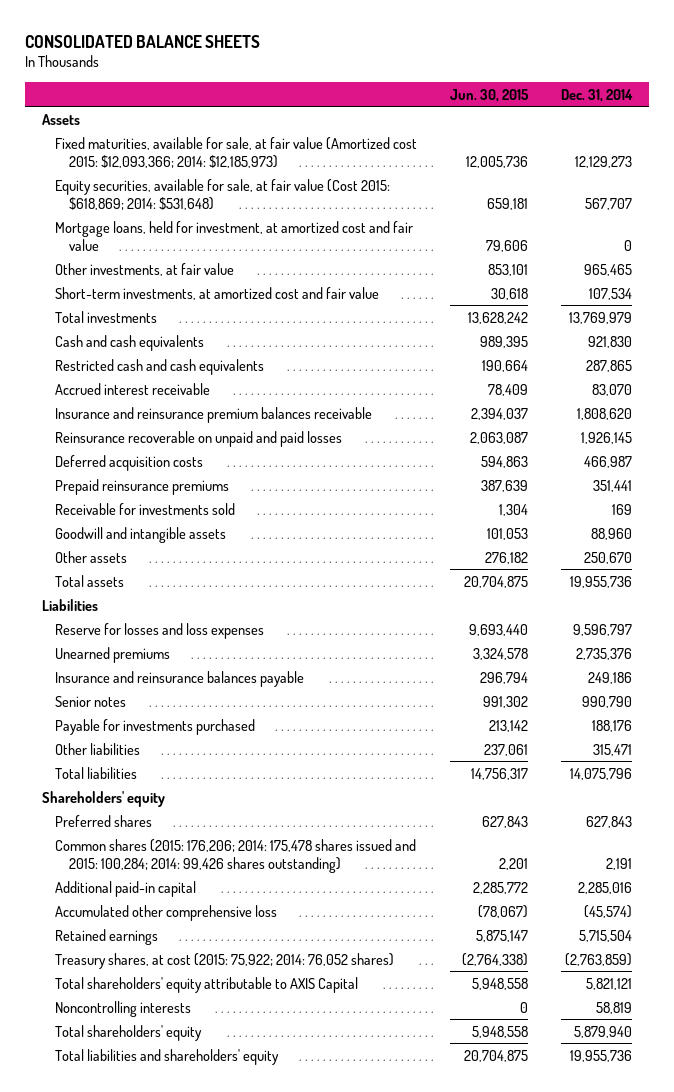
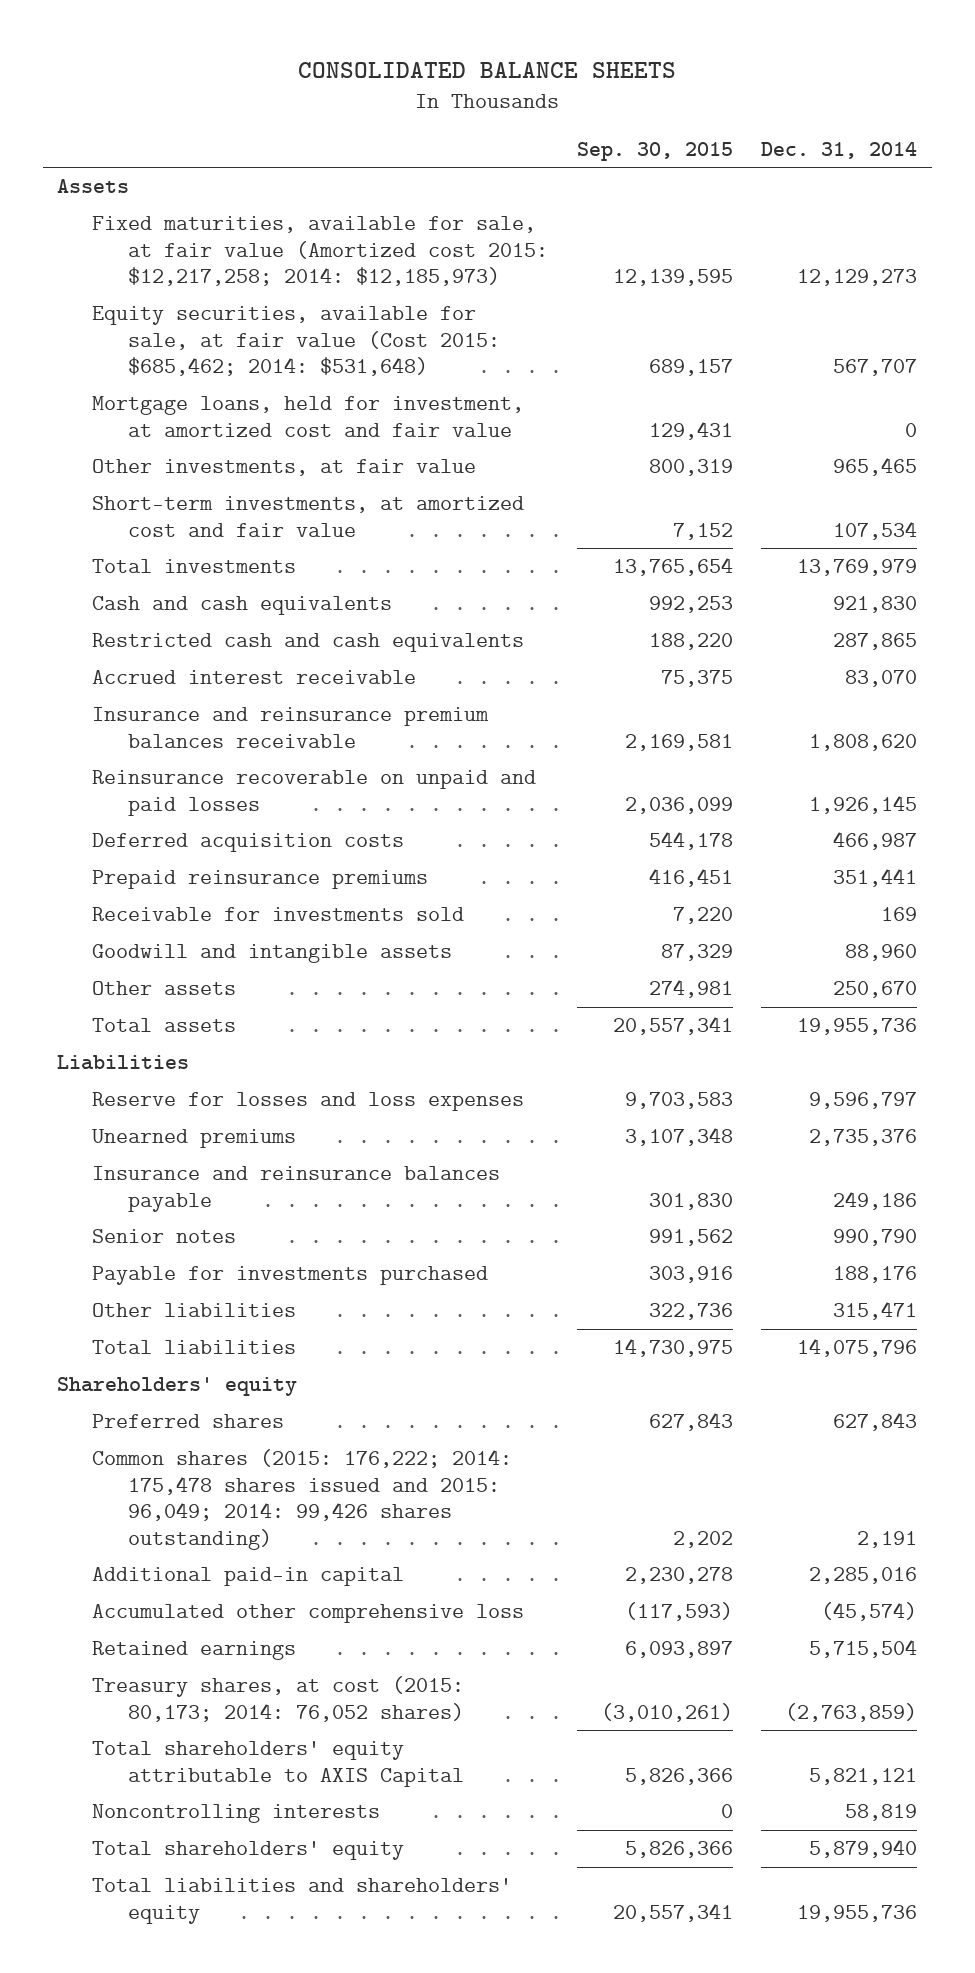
- | Jun. 30, 2015 | Dec. 31, 2014
+ | Sep. 30, 2015 | Dec. 31, 2014
- Fixed maturities, available for sale, at fair value (Amortized cost 2015: $12,093,366; 2014: $12,185,973) | 12,005,736 | 12,129,273
- Equity securities, available for sale, at fair value (Cost 2015: $618,869; 2014: $531,648) | 659,181 | 567,707
+ Fixed maturities, available for sale, at fair value (Amortized cost 2015: $12,217,258; 2014: $12,185,973) | 12,139,595 | 12,129,273
+ Equity securities, available for sale, at fair value (Cost 2015: $685,462; 2014: $531,648) | 689,157 | 567,707
- Common shares (2015: 176,206; 2014: 175,478 shares issued and 2015: 100,284; 2014: 99,426 shares outstanding) | 2,201 | 2,191
+ Common shares (2015: 176,222; 2014: 175,478 shares issued and 2015: 96,049; 2014: 99,426 shares outstanding) | 2,202 | 2,191
- Treasury shares, at cost (2015: 75,922; 2014: 76,052 shares) | (2,764,338) | (2,763,859)
+ Treasury shares, at cost (2015: 80,173; 2014: 76,052 shares) | (3,010,261) | (2,763,859)

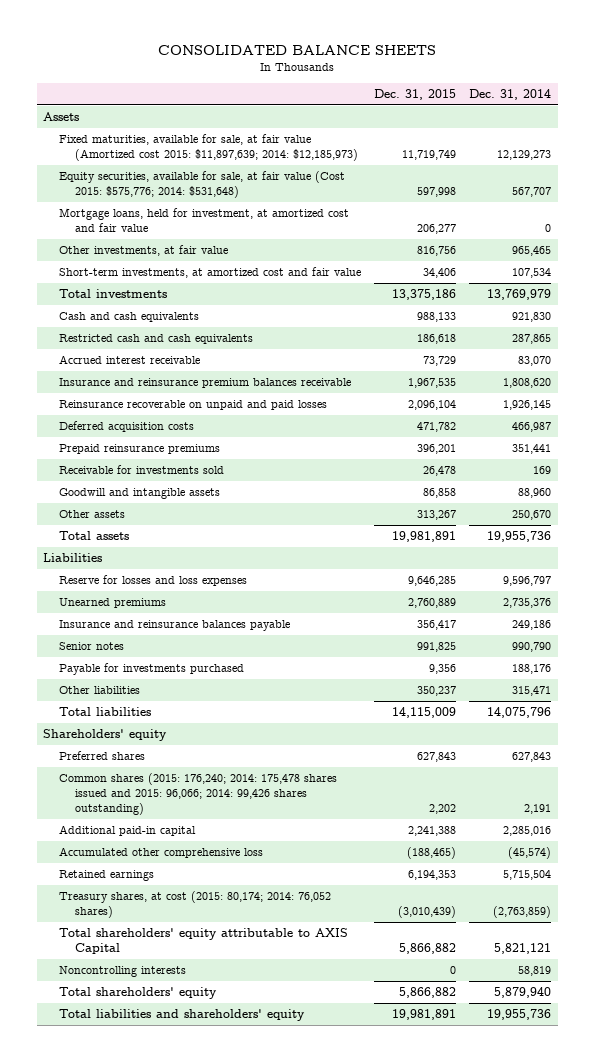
- | Sep. 30, 2015 | Dec. 31, 2014
+ | Dec. 31, 2015 | Dec. 31, 2014
- Fixed maturities, available for sale, at fair value (Amortized cost 2015: $12,217,258; 2014: $12,185,973) | 12,139,595 | 12,129,273
- Equity securities, available for sale, at fair value (Cost 2015: $685,462; 2014: $531,648) | 689,157 | 567,707
+ Fixed maturities, available for sale, at fair value (Amortized cost 2015: $11,897,639; 2014: $12,185,973) | 11,719,749 | 12,129,273
+ Equity securities, available for sale, at fair value (Cost 2015: $575,776; 2014: $531,648) | 597,998 | 567,707
- Common shares (2015: 176,222; 2014: 175,478 shares issued and 2015: 96,049; 2014: 99,426 shares outstanding) | 2,202 | 2,191
+ Common shares (2015: 176,240; 2014: 175,478 shares issued and 2015: 96,066; 2014: 99,426 shares outstanding) | 2,202 | 2,191
- Treasury shares, at cost (2015: 80,173; 2014: 76,052 shares) | (3,010,261) | (2,763,859)
+ Treasury shares, at cost (2015: 80,174; 2014: 76,052 shares) | (3,010,439) | (2,763,859)

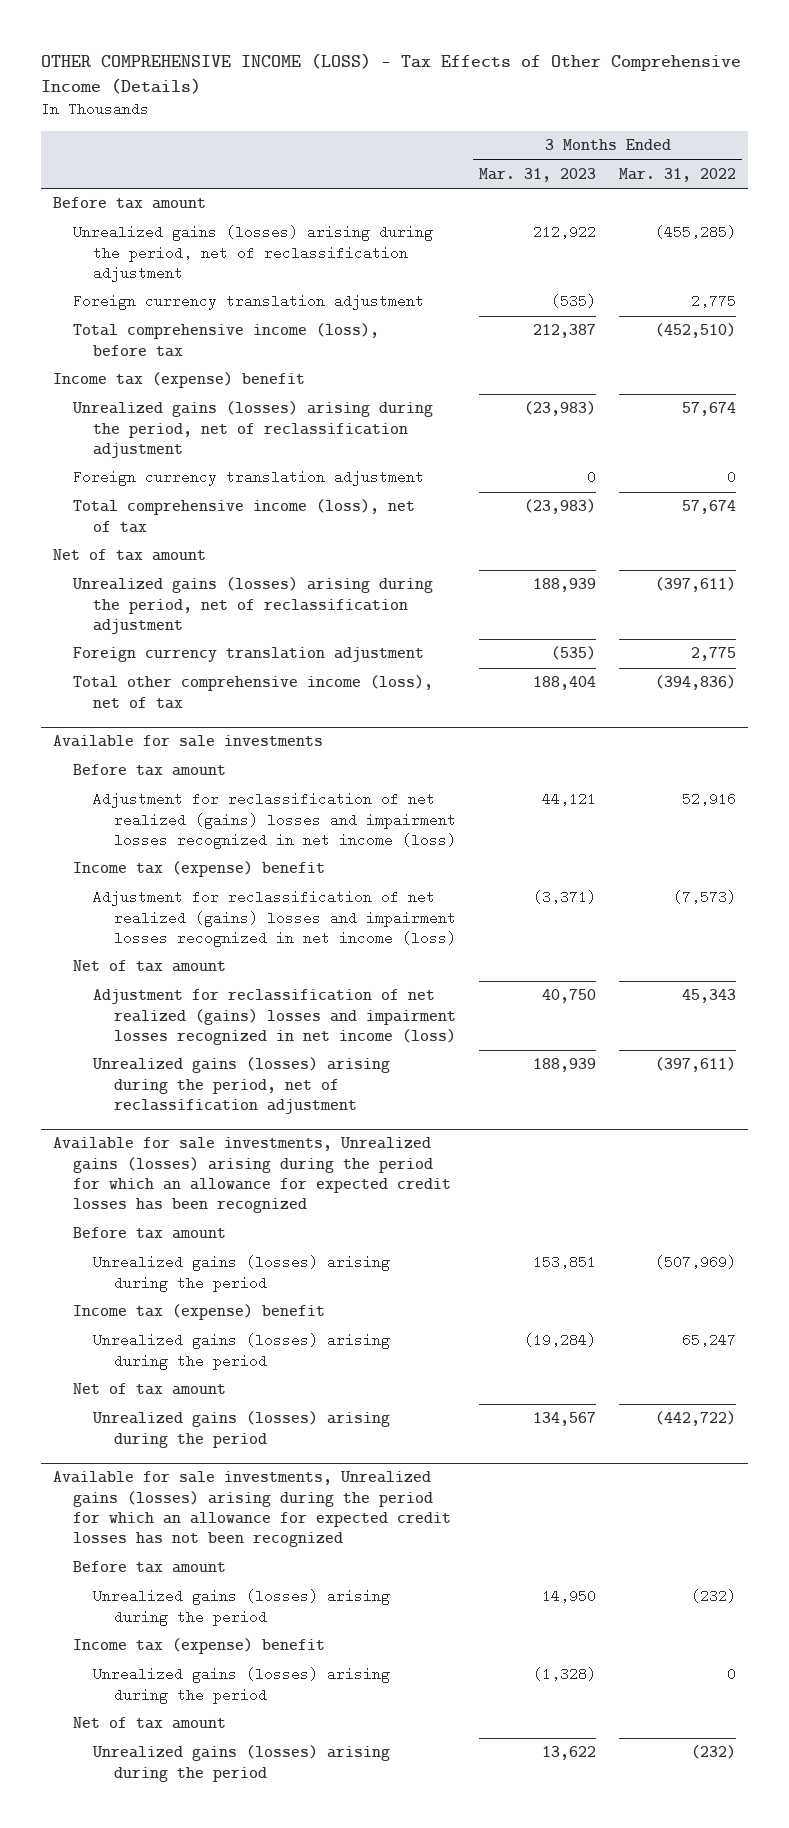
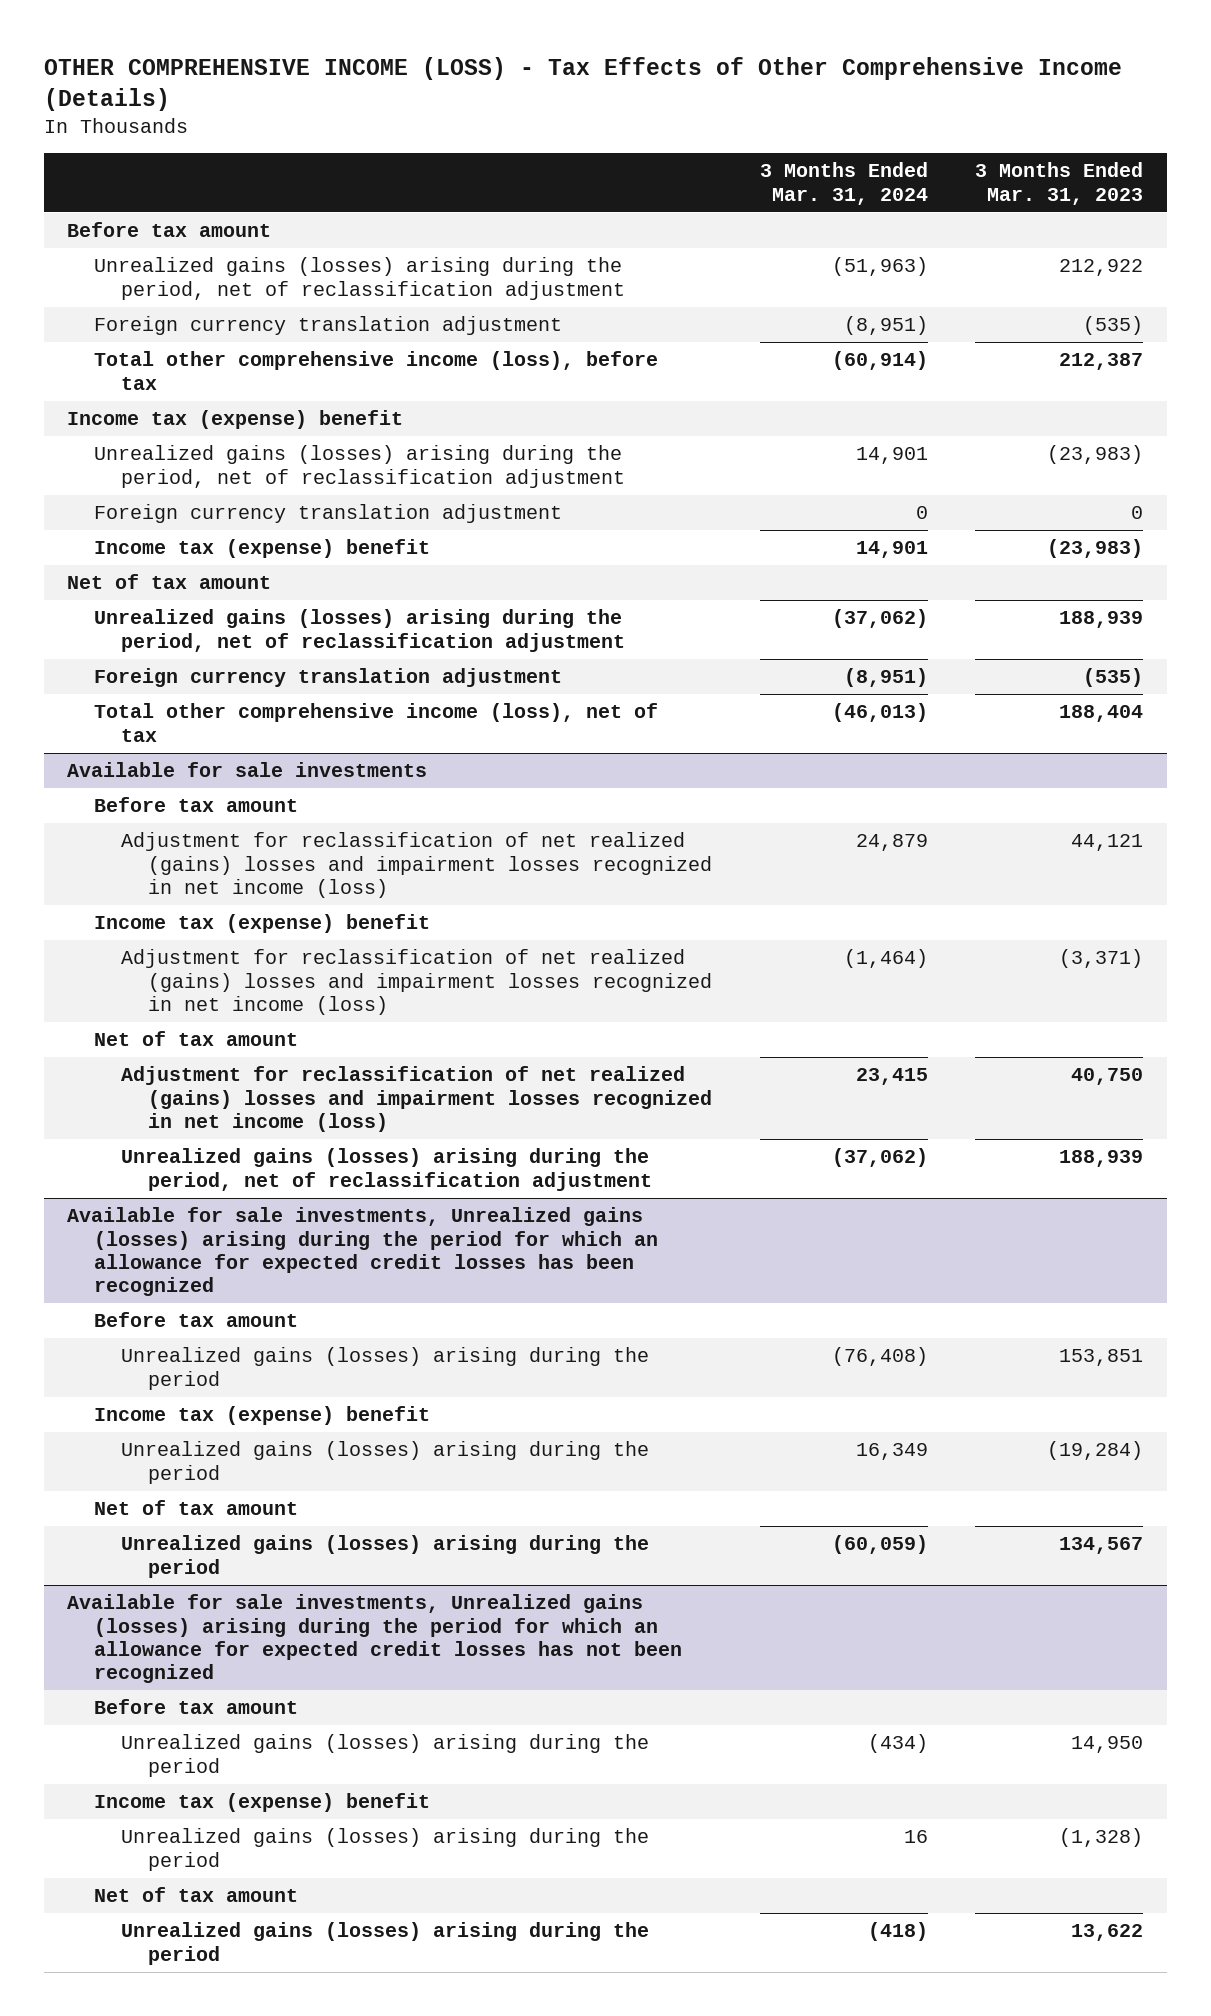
- | 3 Months Ended Mar. 31, 2023 | 3 Months Ended Mar. 31, 2022
+ | 3 Months Ended Mar. 31, 2024 | 3 Months Ended Mar. 31, 2023
- Total comprehensive income (loss), before tax | 212,387 | (452,510)
+ Total other comprehensive income (loss), before tax | (60,914) | 212,387
- Total comprehensive income (loss), net of tax | (23,983) | 57,674
+ Income tax (expense) benefit | 14,901 | (23,983)

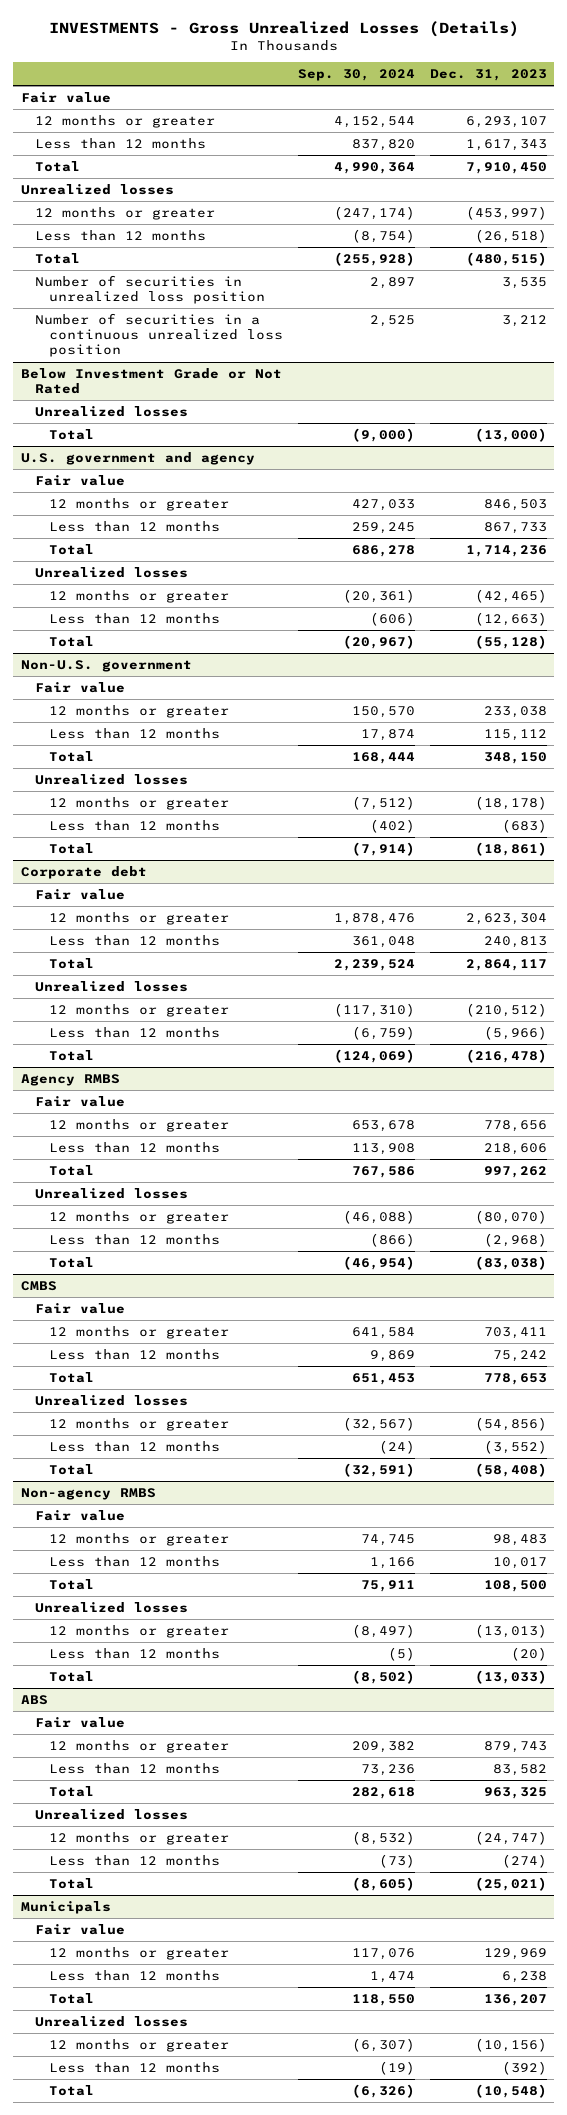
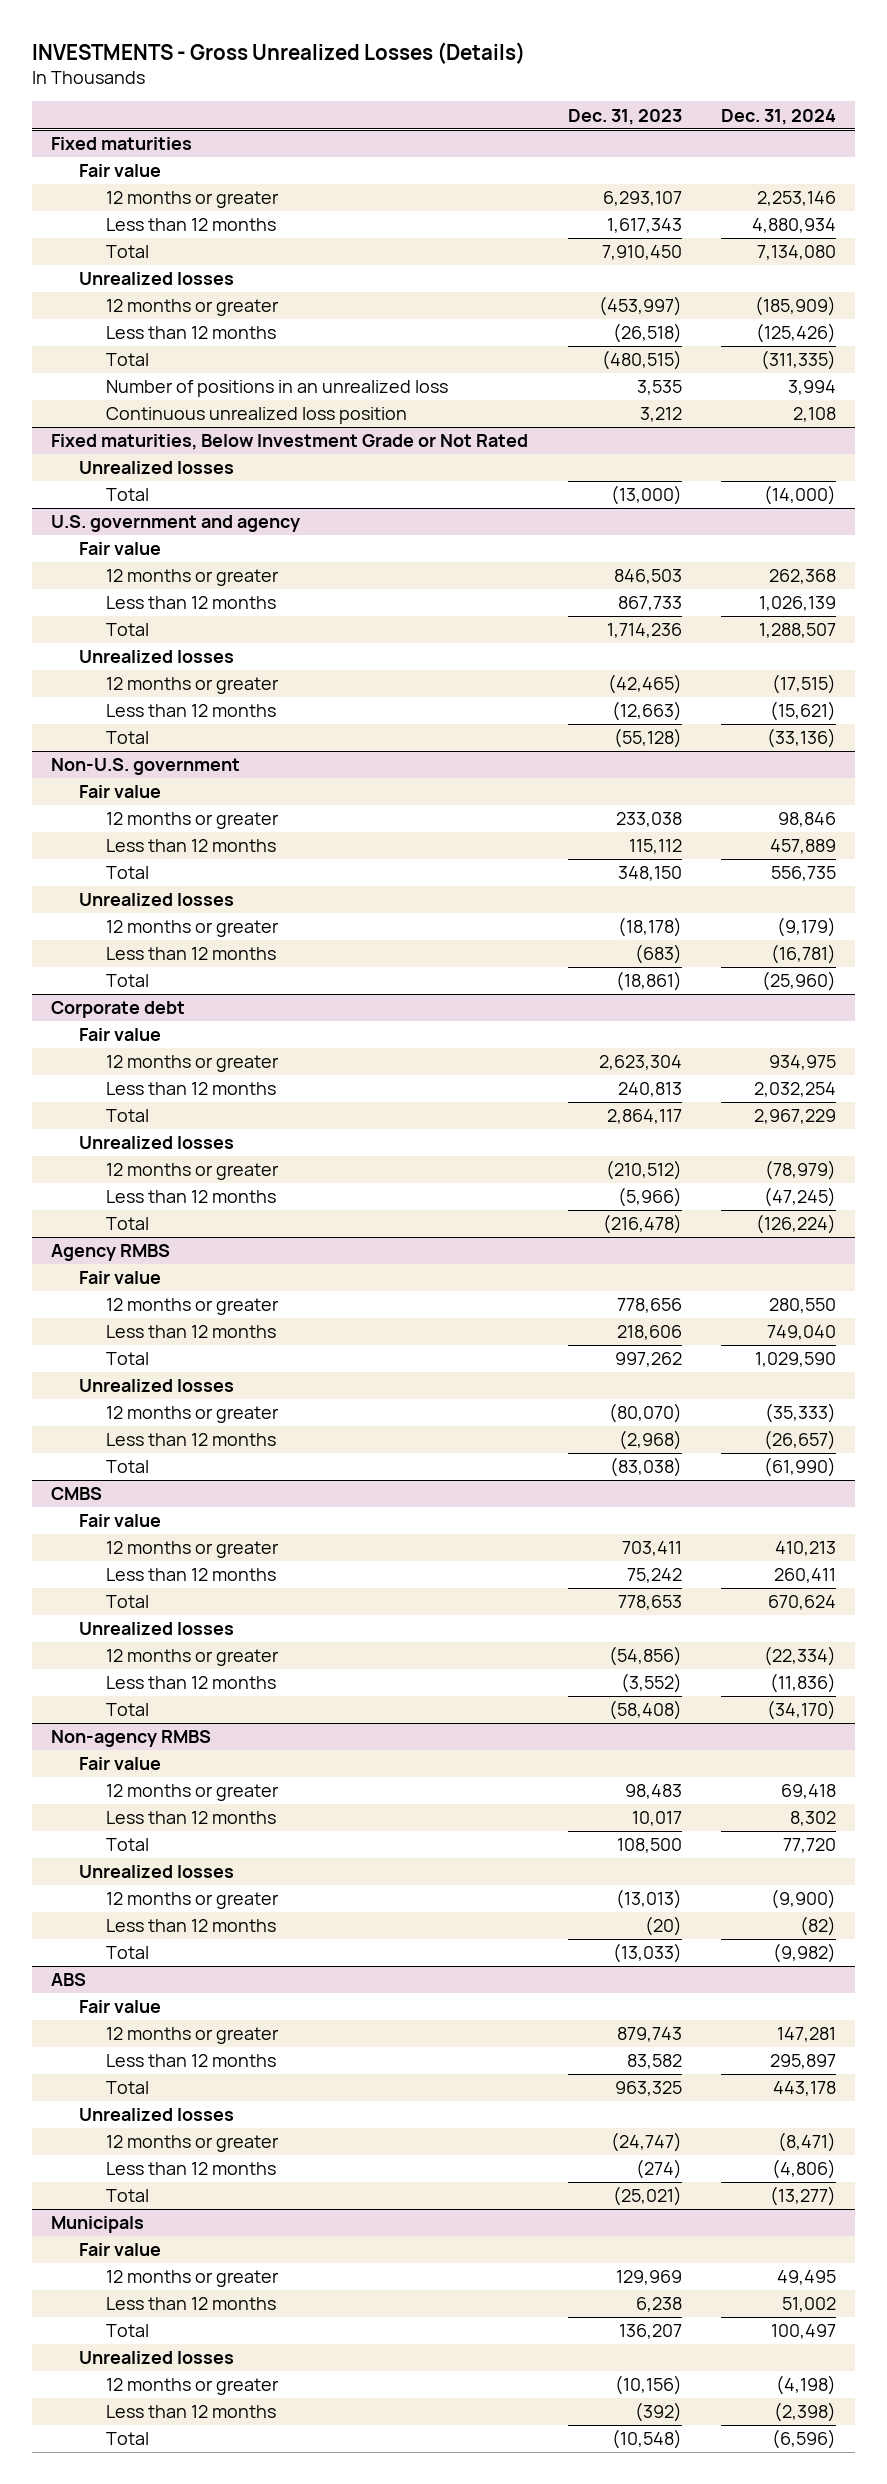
- | Sep. 30, 2024 | Dec. 31, 2023
+ | Dec. 31, 2023 | Dec. 31, 2024
+ Fixed maturities
- Number of securities in unrealized loss position | 2,897 | 3,535
- Number of securities in a continuous unrealized loss position | 2,525 | 3,212
- Below Investment Grade or Not Rated
+ Number of positions in an unrealized loss | 3,535 | 3,994
+ Continuous unrealized loss position | 3,212 | 2,108
+ Fixed maturities, Below Investment Grade or Not Rated

